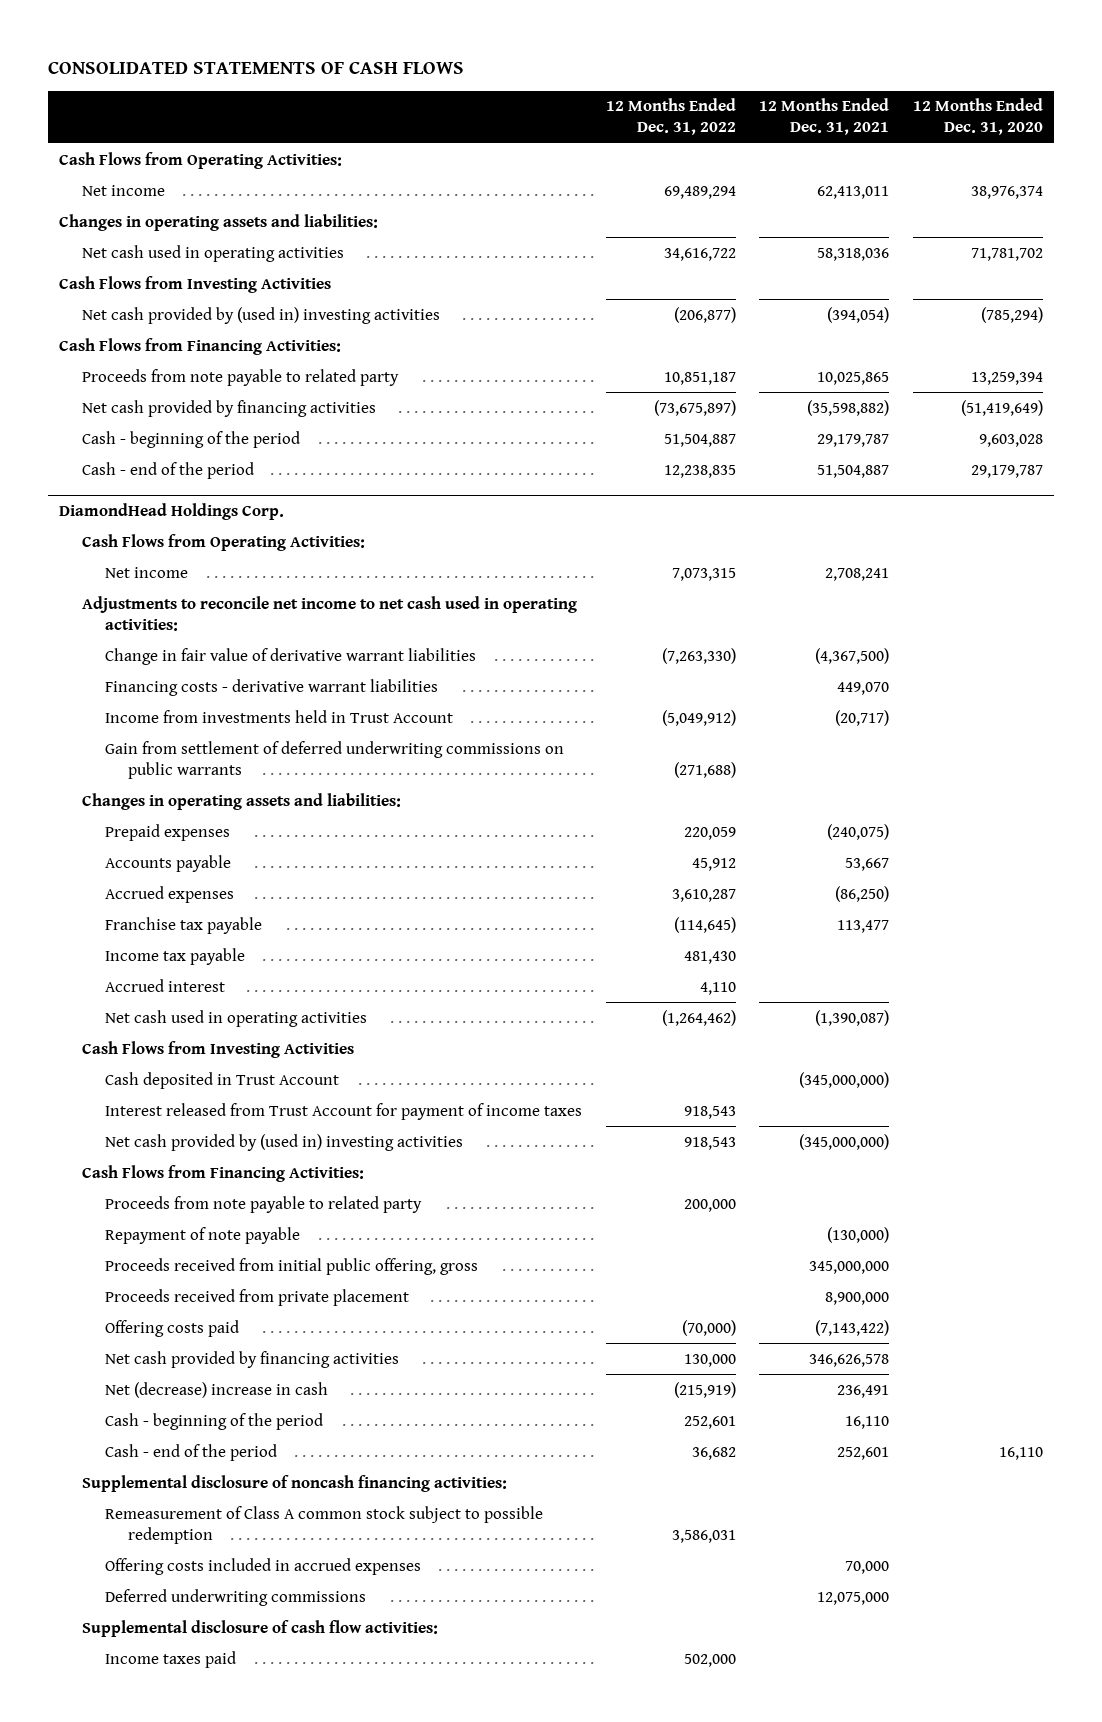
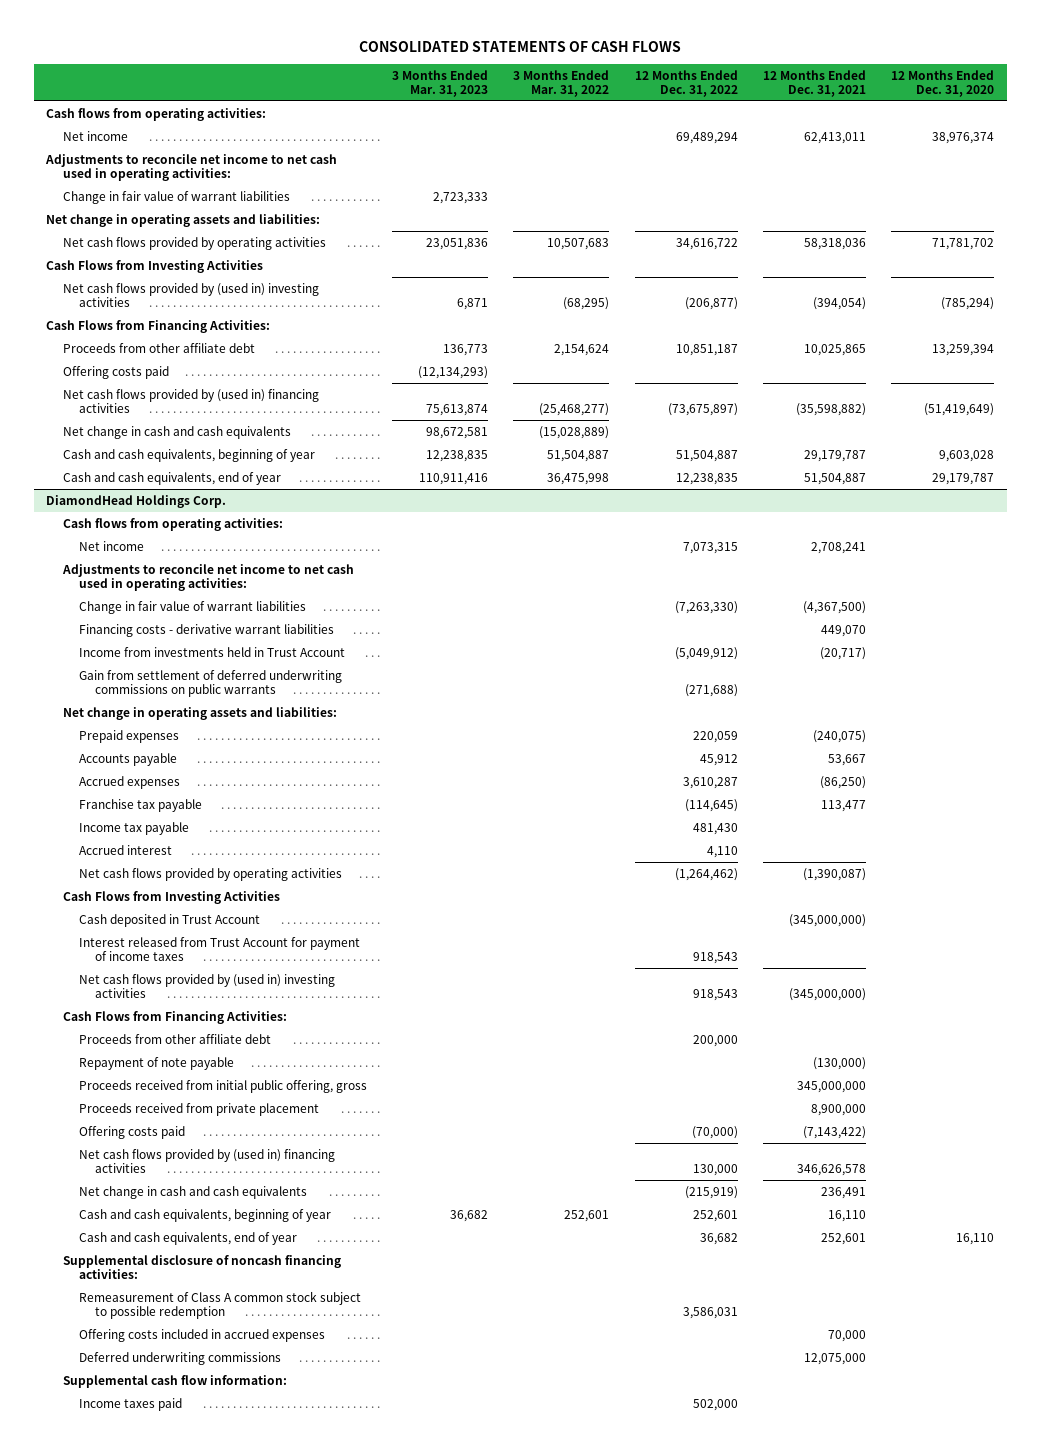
- | 12 Months Ended Dec. 31, 2022 | 12 Months Ended Dec. 31, 2021 | 12 Months Ended Dec. 31, 2020
+ | 3 Months Ended Mar. 31, 2023 | 3 Months Ended Mar. 31, 2022 | 12 Months Ended Dec. 31, 2022 | 12 Months Ended Dec. 31, 2021 | 12 Months Ended Dec. 31, 2020
- Cash Flows from Operating Activities:
+ Cash flows from operating activities:
- Changes in operating assets and liabilities:
- Net cash used in operating activities | 34,616,722 | 58,318,036 | 71,781,702
+ Adjustments to reconcile net income to net cash used in operating activities:
+ Change in fair value of warrant liabilities | 2,723,333 | | | |
+ Net change in operating assets and liabilities:
+ Net cash flows provided by operating activities | 23,051,836 | 10,507,683 | 34,616,722 | 58,318,036 | 71,781,702
- Net cash provided by (used in) investing activities | (206,877) | (394,054) | (785,294)
+ Net cash flows provided by (used in) investing activities | 6,871 | (68,295) | (206,877) | (394,054) | (785,294)
- Proceeds from note payable to related party | 10,851,187 | 10,025,865 | 13,259,394
- Net cash provided by financing activities | (73,675,897) | (35,598,882) | (51,419,649)
- Cash - beginning of the period | 51,504,887 | 29,179,787 | 9,603,028
- Cash - end of the period | 12,238,835 | 51,504,887 | 29,179,787
+ Proceeds from other affiliate debt | 136,773 | 2,154,624 | 10,851,187 | 10,025,865 | 13,259,394
+ Offering costs paid | (12,134,293) | | | |
+ Net cash flows provided by (used in) financing activities | 75,613,874 | (25,468,277) | (73,675,897) | (35,598,882) | (51,419,649)
+ Net change in cash and cash equivalents | 98,672,581 | (15,028,889) | | |
+ Cash and cash equivalents, beginning of year | 12,238,835 | 51,504,887 | 51,504,887 | 29,179,787 | 9,603,028
+ Cash and cash equivalents, end of year | 110,911,416 | 36,475,998 | 12,238,835 | 51,504,887 | 29,179,787
@ DiamondHead Holdings Corp.
- Cash Flows from Operating Activities:
+ Cash flows from operating activities:
- Change in fair value of derivative warrant liabilities | (7,263,330) | (4,367,500) |
+ Change in fair value of warrant liabilities | | | (7,263,330) | (4,367,500) |
- Changes in operating assets and liabilities:
+ Net change in operating assets and liabilities:
- Net cash used in operating activities | (1,264,462) | (1,390,087) |
+ Net cash flows provided by operating activities | | | (1,264,462) | (1,390,087) |
- Net cash provided by (used in) investing activities | 918,543 | (345,000,000) |
+ Net cash flows provided by (used in) investing activities | | | 918,543 | (345,000,000) |
- Proceeds from note payable to related party | 200,000 | |
+ Proceeds from other affiliate debt | | | 200,000 | |
- Net cash provided by financing activities | 130,000 | 346,626,578 |
- Net (decrease) increase in cash | (215,919) | 236,491 |
- Cash - beginning of the period | 252,601 | 16,110 |
- Cash - end of the period | 36,682 | 252,601 | 16,110
+ Net cash flows provided by (used in) financing activities | | | 130,000 | 346,626,578 |
+ Net change in cash and cash equivalents | | | (215,919) | 236,491 |
+ Cash and cash equivalents, beginning of year | 36,682 | 252,601 | 252,601 | 16,110 |
+ Cash and cash equivalents, end of year | | | 36,682 | 252,601 | 16,110
- Supplemental disclosure of cash flow activities:
+ Supplemental cash flow information:

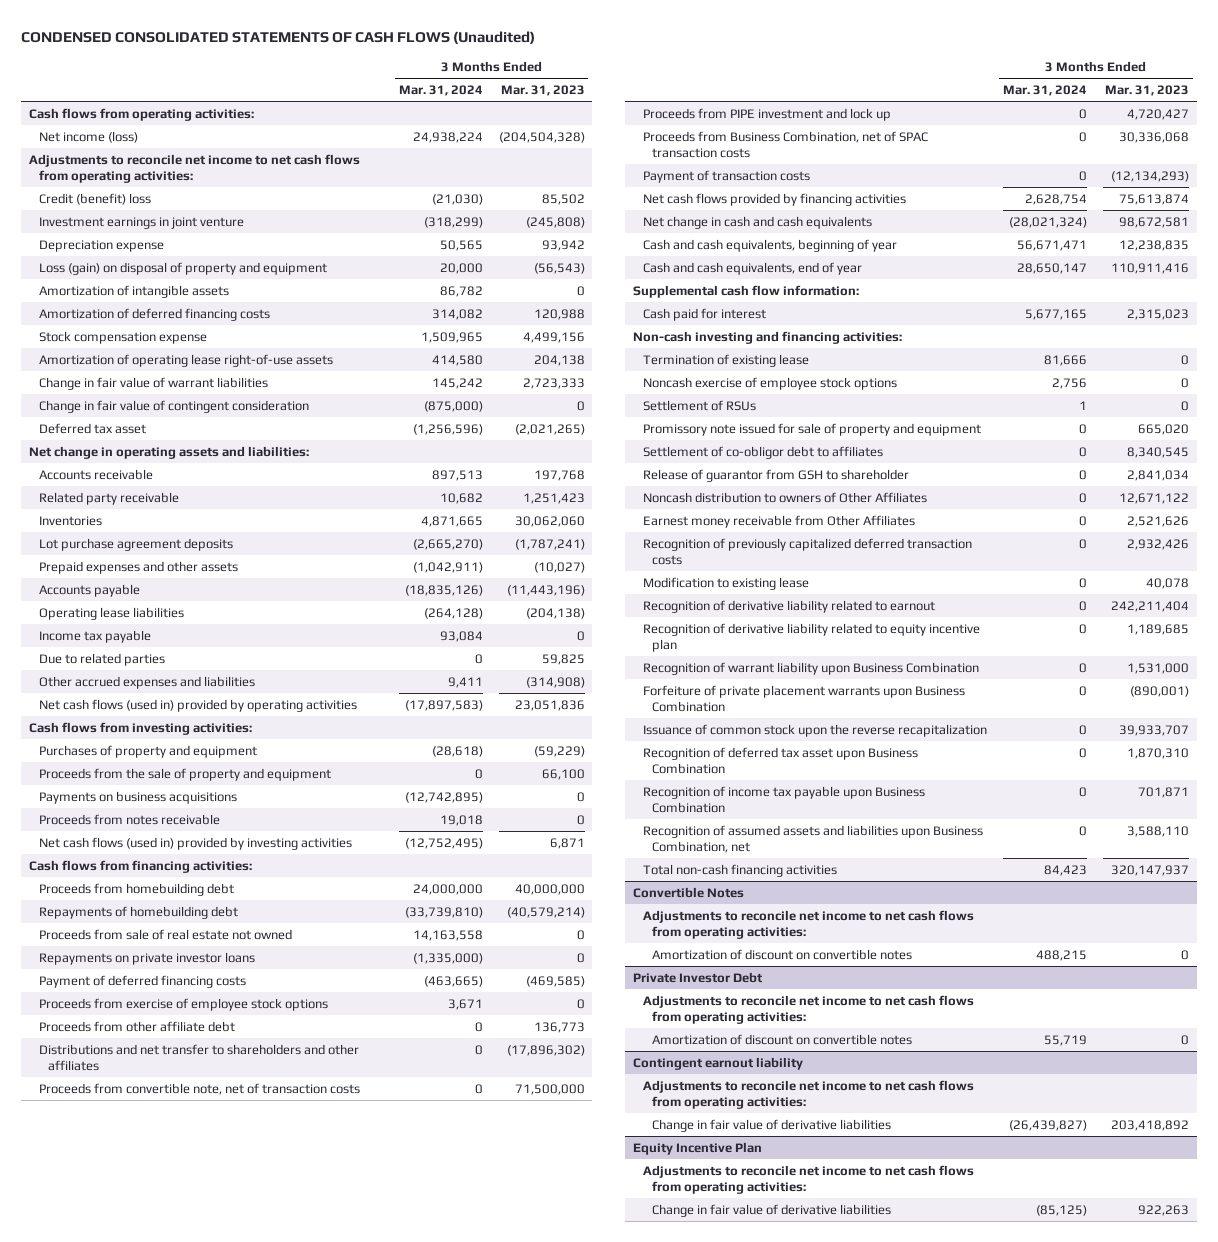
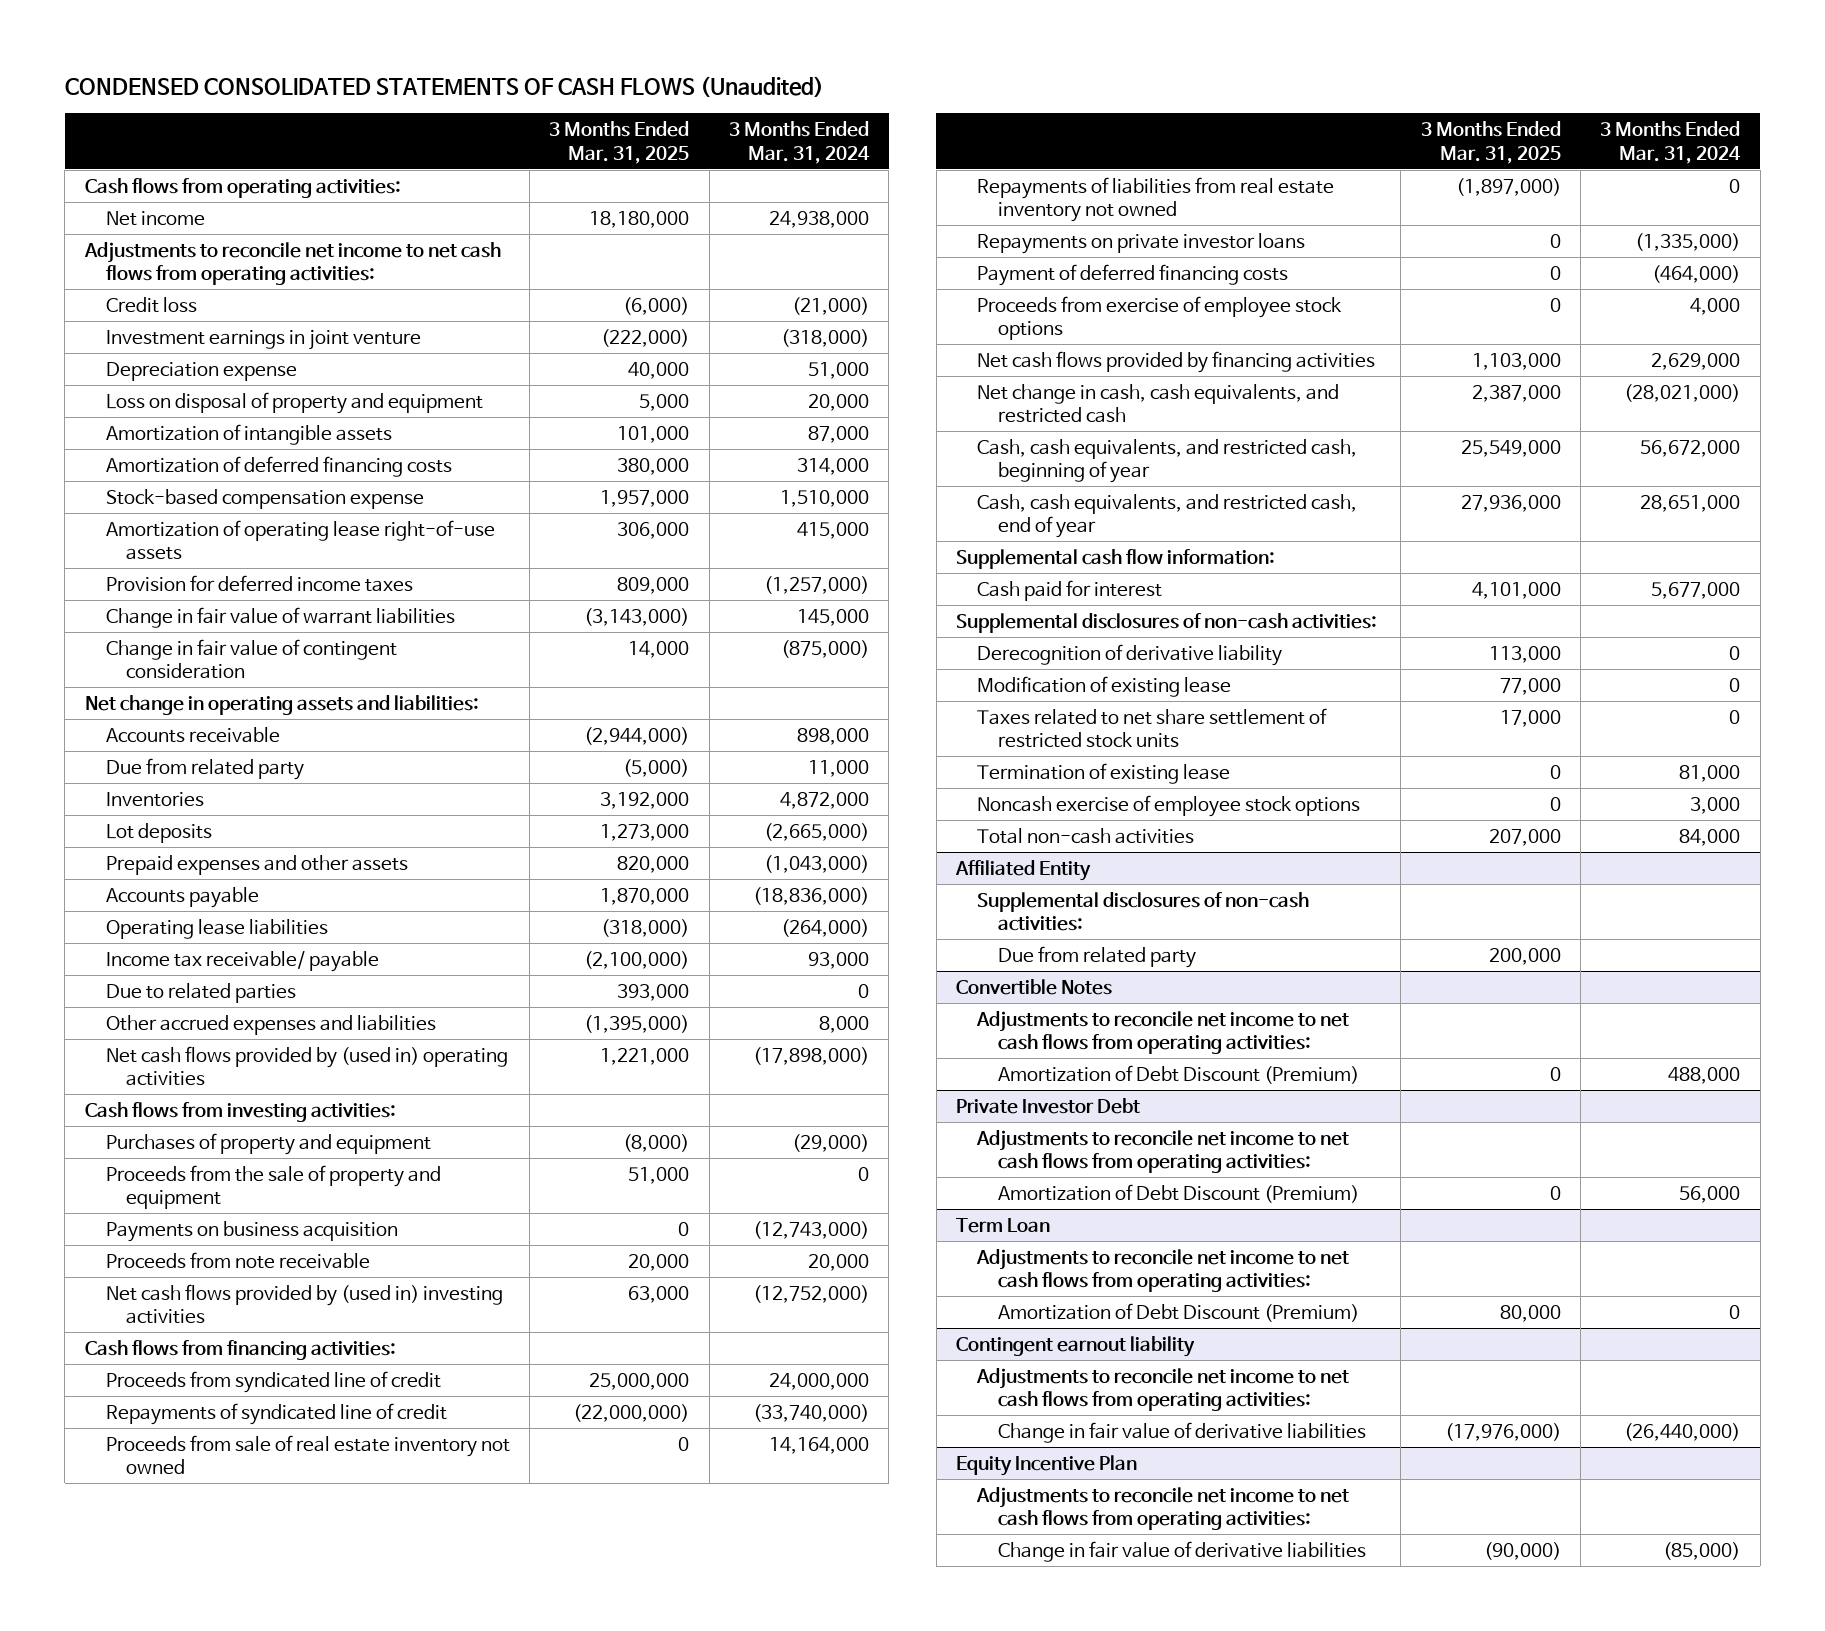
- | 3 Months Ended Mar. 31, 2024 | 3 Months Ended Mar. 31, 2023
+ | 3 Months Ended Mar. 31, 2025 | 3 Months Ended Mar. 31, 2024
- Net income (loss) | 24,938,224 | (204,504,328)
+ Net income | 18,180,000 | 24,938,000
- Credit (benefit) loss | (21,030) | 85,502
- Investment earnings in joint venture | (318,299) | (245,808)
- Depreciation expense | 50,565 | 93,942
- Loss (gain) on disposal of property and equipment | 20,000 | (56,543)
- Amortization of intangible assets | 86,782 | 0
- Amortization of deferred financing costs | 314,082 | 120,988
- Stock compensation expense | 1,509,965 | 4,499,156
- Amortization of operating lease right-of-use assets | 414,580 | 204,138
- Change in fair value of warrant liabilities | 145,242 | 2,723,333
+ Credit loss | (6,000) | (21,000)
+ Investment earnings in joint venture | (222,000) | (318,000)
+ Depreciation expense | 40,000 | 51,000
+ Loss on disposal of property and equipment | 5,000 | 20,000
+ Amortization of intangible assets | 101,000 | 87,000
+ Amortization of deferred financing costs | 380,000 | 314,000
+ Stock-based compensation expense | 1,957,000 | 1,510,000
+ Amortization of operating lease right-of-use assets | 306,000 | 415,000
+ Provision for deferred income taxes | 809,000 | (1,257,000)
+ Change in fair value of warrant liabilities | (3,143,000) | 145,000
- Deferred tax asset | (1,256,596) | (2,021,265)
- Accounts receivable | 897,513 | 197,768
- Related party receivable | 10,682 | 1,251,423
- Inventories | 4,871,665 | 30,062,060
- Lot purchase agreement deposits | (2,665,270) | (1,787,241)
- Prepaid expenses and other assets | (1,042,911) | (10,027)
- Accounts payable | (18,835,126) | (11,443,196)
- Operating lease liabilities | (264,128) | (204,138)
- Income tax payable | 93,084 | 0
+ Accounts receivable | (2,944,000) | 898,000
+ Due from related party | (5,000) | 11,000
+ Inventories | 3,192,000 | 4,872,000
+ Lot deposits | 1,273,000 | (2,665,000)
+ Prepaid expenses and other assets | 820,000 | (1,043,000)
+ Accounts payable | 1,870,000 | (18,836,000)
+ Operating lease liabilities | (318,000) | (264,000)
+ Income tax receivable/ payable | (2,100,000) | 93,000
- Other accrued expenses and liabilities | 9,411 | (314,908)
- Net cash flows (used in) provided by operating activities | (17,897,583) | 23,051,836
+ Other accrued expenses and liabilities | (1,395,000) | 8,000
+ Net cash flows provided by (used in) operating activities | 1,221,000 | (17,898,000)
- Purchases of property and equipment | (28,618) | (59,229)
+ Purchases of property and equipment | (8,000) | (29,000)
- Payments on business acquisitions | (12,742,895) | 0
- Proceeds from notes receivable | 19,018 | 0
- Net cash flows (used in) provided by investing activities | (12,752,495) | 6,871
+ Payments on business acquisition | 0 | (12,743,000)
+ Proceeds from note receivable | 20,000 | 20,000
+ Net cash flows provided by (used in) investing activities | 63,000 | (12,752,000)
- Proceeds from homebuilding debt | 24,000,000 | 40,000,000
- Repayments of homebuilding debt | (33,739,810) | (40,579,214)
- Proceeds from sale of real estate not owned | 14,163,558 | 0
+ Proceeds from syndicated line of credit | 25,000,000 | 24,000,000
+ Repayments of syndicated line of credit | (22,000,000) | (33,740,000)
+ Proceeds from sale of real estate inventory not owned | 0 | 14,164,000
+ Repayments of liabilities from real estate inventory not owned | (1,897,000) | 0
- Payment of deferred financing costs | (463,665) | (469,585)
- Proceeds from exercise of employee stock options | 3,671 | 0
- Proceeds from other affiliate debt | 0 | 136,773
- Distributions and net transfer to shareholders and other affiliates | 0 | (17,896,302)
- Proceeds from convertible note, net of transaction costs | 0 | 71,500,000
- Proceeds from PIPE investment and lock up | 0 | 4,720,427
- Proceeds from Business Combination, net of SPAC transaction costs | 0 | 30,336,068
- Payment of transaction costs | 0 | (12,134,293)
- Net cash flows provided by financing activities | 2,628,754 | 75,613,874
- Net change in cash and cash equivalents | (28,021,324) | 98,672,581
- Cash and cash equivalents, beginning of year | 56,671,471 | 12,238,835
- Cash and cash equivalents, end of year | 28,650,147 | 110,911,416
+ Payment of deferred financing costs | 0 | (464,000)
+ Proceeds from exercise of employee stock options | 0 | 4,000
+ Net cash flows provided by financing activities | 1,103,000 | 2,629,000
+ Net change in cash, cash equivalents, and restricted cash | 2,387,000 | (28,021,000)
+ Cash, cash equivalents, and restricted cash, beginning of year | 25,549,000 | 56,672,000
+ Cash, cash equivalents, and restricted cash, end of year | 27,936,000 | 28,651,000
- Cash paid for interest | 5,677,165 | 2,315,023
- Non-cash investing and financing activities:
- Termination of existing lease | 81,666 | 0
- Noncash exercise of employee stock options | 2,756 | 0
- Settlement of RSUs | 1 | 0
- Promissory note issued for sale of property and equipment | 0 | 665,020
- Settlement of co-obligor debt to affiliates | 0 | 8,340,545
- Release of guarantor from GSH to shareholder | 0 | 2,841,034
- Noncash distribution to owners of Other Affiliates | 0 | 12,671,122
- Earnest money receivable from Other Affiliates | 0 | 2,521,626
- Recognition of previously capitalized deferred transaction costs | 0 | 2,932,426
- Modification to existing lease | 0 | 40,078
- Recognition of derivative liability related to earnout | 0 | 242,211,404
- Recognition of derivative liability related to equity incentive plan | 0 | 1,189,685
- Recognition of warrant liability upon Business Combination | 0 | 1,531,000
- Forfeiture of private placement warrants upon Business Combination | 0 | (890,001)
- Issuance of common stock upon the reverse recapitalization | 0 | 39,933,707
- Recognition of deferred tax asset upon Business Combination | 0 | 1,870,310
- Recognition of income tax payable upon Business Combination | 0 | 701,871
- Recognition of assumed assets and liabilities upon Business Combination, net | 0 | 3,588,110
- Total non-cash financing activities | 84,423 | 320,147,937
+ Cash paid for interest | 4,101,000 | 5,677,000
+ Supplemental disclosures of non-cash activities:
+ Derecognition of derivative liability | 113,000 | 0
+ Modification of existing lease | 77,000 | 0
+ Taxes related to net share settlement of restricted stock units | 17,000 | 0
+ Termination of existing lease | 0 | 81,000
+ Noncash exercise of employee stock options | 0 | 3,000
+ Total non-cash activities | 207,000 | 84,000
+ Affiliated Entity
+ Supplemental disclosures of non-cash activities:
+ Due from related party | 200,000 |
@ Convertible Notes
- Amortization of discount on convertible notes | 488,215 | 0
+ Amortization of Debt Discount (Premium) | 0 | 488,000
@ Private Investor Debt
- Amortization of discount on convertible notes | 55,719 | 0
+ Amortization of Debt Discount (Premium) | 0 | 56,000
+ Term Loan
+ Adjustments to reconcile net income to net cash flows from operating activities:
+ Amortization of Debt Discount (Premium) | 80,000 | 0
@ Contingent earnout liability
- Change in fair value of derivative liabilities | (26,439,827) | 203,418,892
+ Change in fair value of derivative liabilities | (17,976,000) | (26,440,000)
@ Equity Incentive Plan
- Change in fair value of derivative liabilities | (85,125) | 922,263
+ Change in fair value of derivative liabilities | (90,000) | (85,000)

